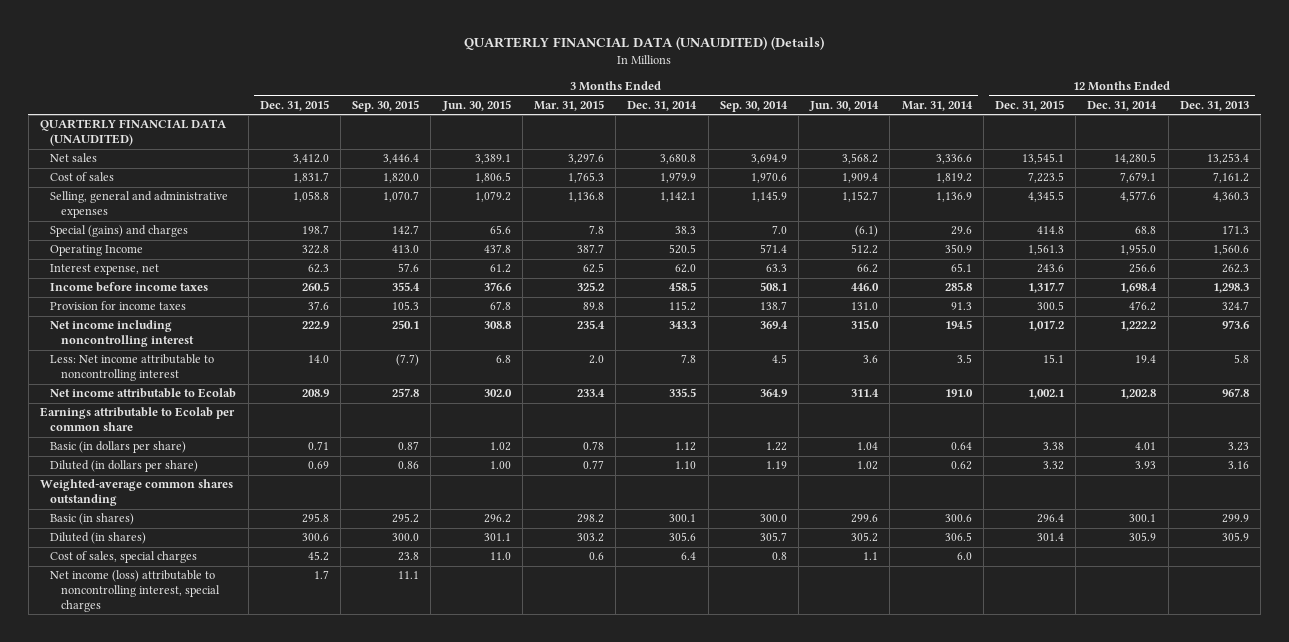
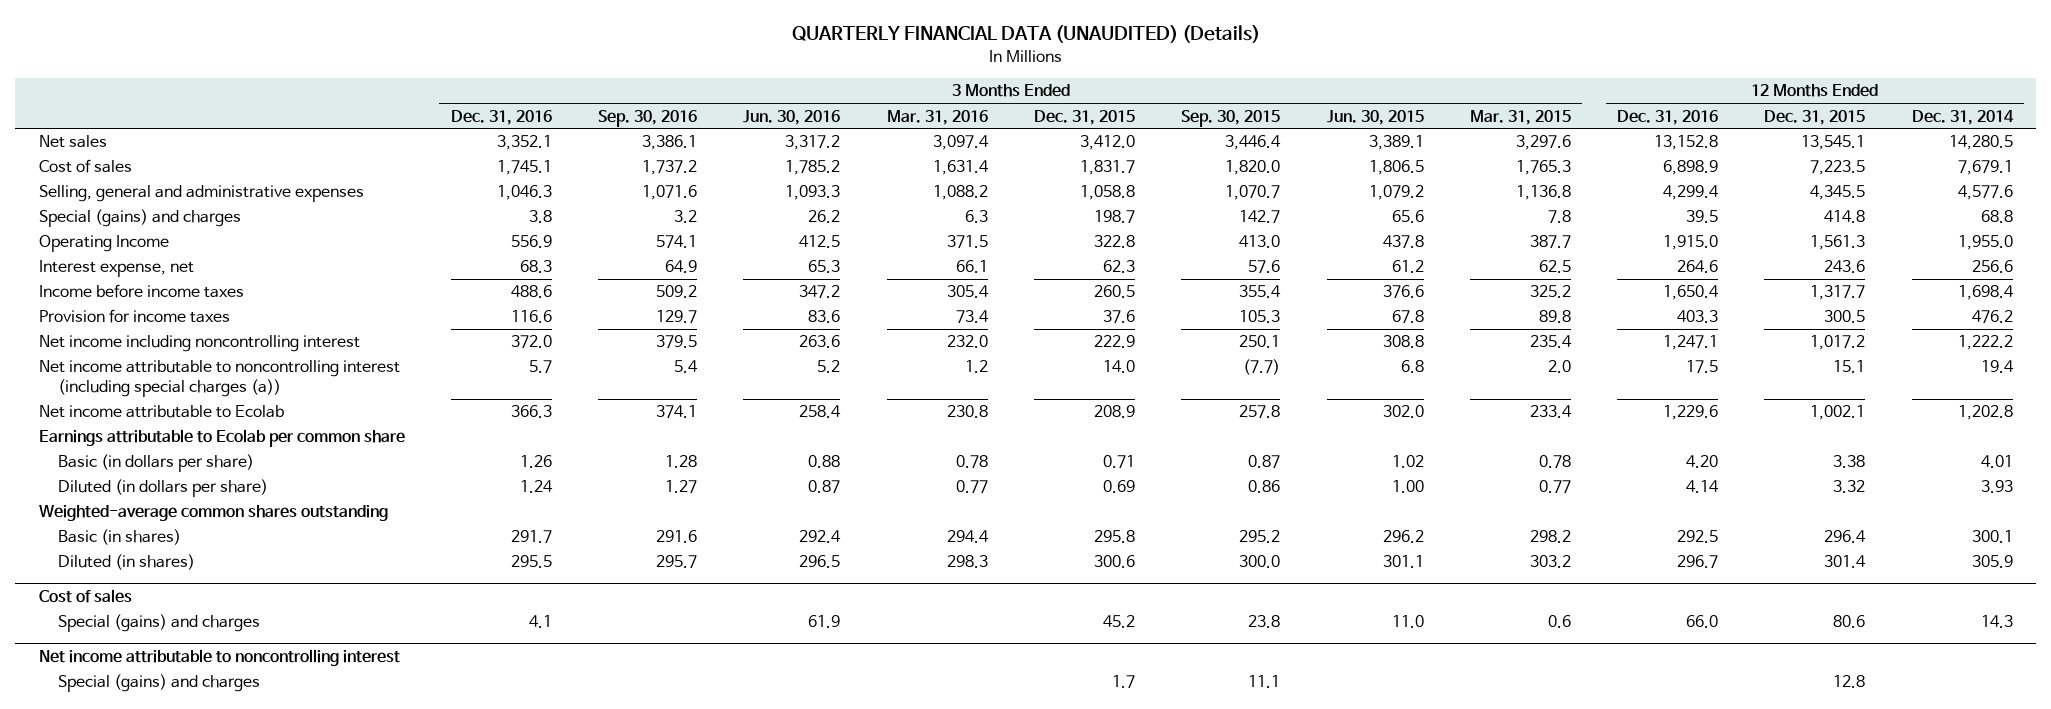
- | 3 Months Ended Dec. 31, 2015 | 3 Months Ended Sep. 30, 2015 | 3 Months Ended Jun. 30, 2015 | 3 Months Ended Mar. 31, 2015 | 3 Months Ended Dec. 31, 2014 | 3 Months Ended Sep. 30, 2014 | 3 Months Ended Jun. 30, 2014 | 3 Months Ended Mar. 31, 2014 | 12 Months Ended Dec. 31, 2015 | 12 Months Ended Dec. 31, 2014 | 12 Months Ended Dec. 31, 2013
+ | 3 Months Ended Dec. 31, 2016 | 3 Months Ended Sep. 30, 2016 | 3 Months Ended Jun. 30, 2016 | 3 Months Ended Mar. 31, 2016 | 3 Months Ended Dec. 31, 2015 | 3 Months Ended Sep. 30, 2015 | 3 Months Ended Jun. 30, 2015 | 3 Months Ended Mar. 31, 2015 | 12 Months Ended Dec. 31, 2016 | 12 Months Ended Dec. 31, 2015 | 12 Months Ended Dec. 31, 2014
- QUARTERLY FINANCIAL DATA (UNAUDITED)
- Less: Net income attributable to noncontrolling interest | 14.0 | (7.7) | 6.8 | 2.0 | 7.8 | 4.5 | 3.6 | 3.5 | 15.1 | 19.4 | 5.8
+ Net income attributable to noncontrolling interest (including special charges (a)) | 5.7 | 5.4 | 5.2 | 1.2 | 14.0 | (7.7) | 6.8 | 2.0 | 17.5 | 15.1 | 19.4
- Cost of sales, special charges | 45.2 | 23.8 | 11.0 | 0.6 | 6.4 | 0.8 | 1.1 | 6.0 | | |
- Net income (loss) attributable to noncontrolling interest, special charges | 1.7 | 11.1 | | | | | | | | |
+ Cost of sales
+ Special (gains) and charges | 4.1 | | 61.9 | | 45.2 | 23.8 | 11.0 | 0.6 | 66.0 | 80.6 | 14.3
+ Net income attributable to noncontrolling interest
+ Special (gains) and charges | | | | | 1.7 | 11.1 | | | | 12.8 |

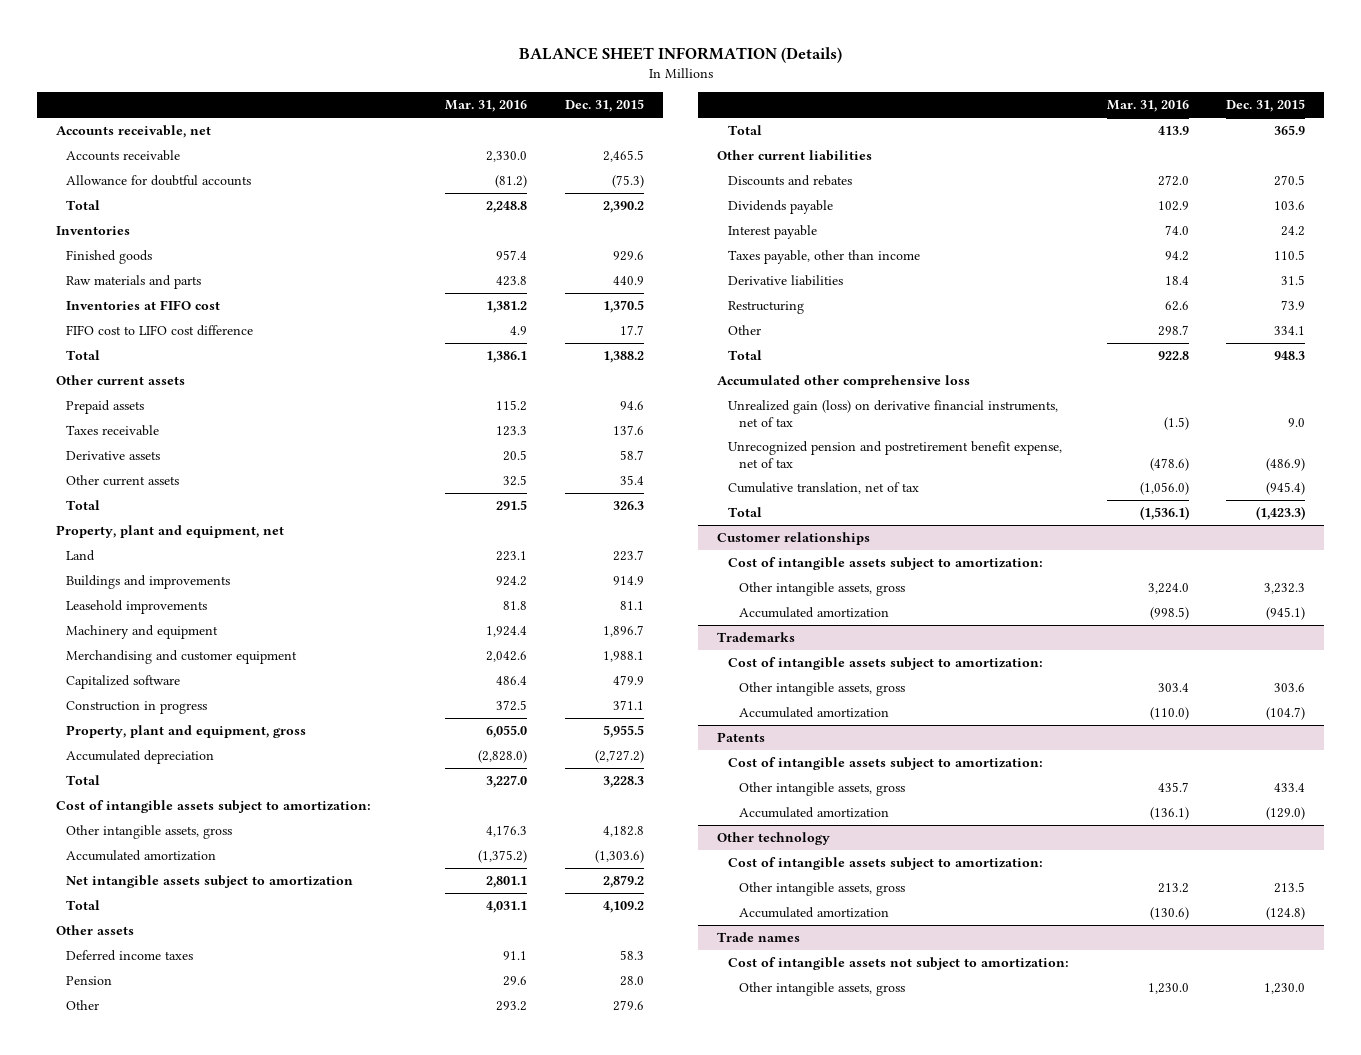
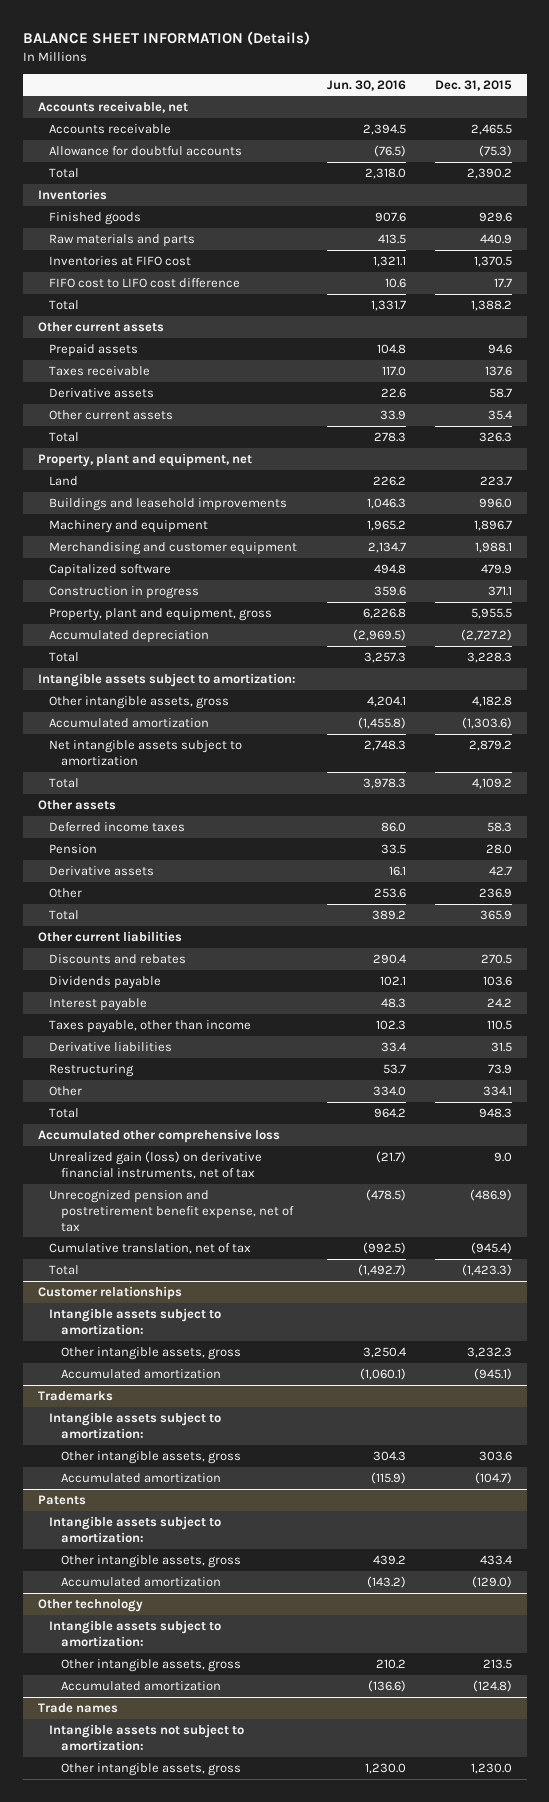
- | Mar. 31, 2016 | Dec. 31, 2015
+ | Jun. 30, 2016 | Dec. 31, 2015
- Buildings and improvements | 924.2 | 914.9
- Leasehold improvements | 81.8 | 81.1
+ Buildings and leasehold improvements | 1,046.3 | 996.0
- Cost of intangible assets subject to amortization:
+ Intangible assets subject to amortization:
- Other | 293.2 | 279.6
+ Derivative assets | 16.1 | 42.7
+ Other | 253.6 | 236.9
@ Customer relationships
- Cost of intangible assets subject to amortization:
+ Intangible assets subject to amortization:
@ Trademarks
- Cost of intangible assets subject to amortization:
+ Intangible assets subject to amortization:
@ Patents
- Cost of intangible assets subject to amortization:
+ Intangible assets subject to amortization:
@ Other technology
- Cost of intangible assets subject to amortization:
+ Intangible assets subject to amortization:
@ Trade names
- Cost of intangible assets not subject to amortization:
+ Intangible assets not subject to amortization:

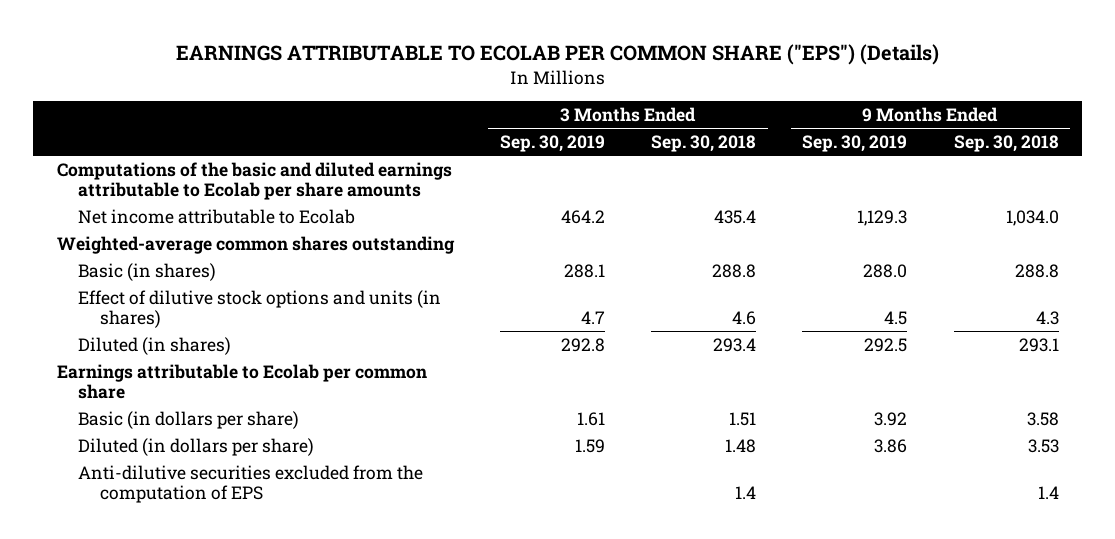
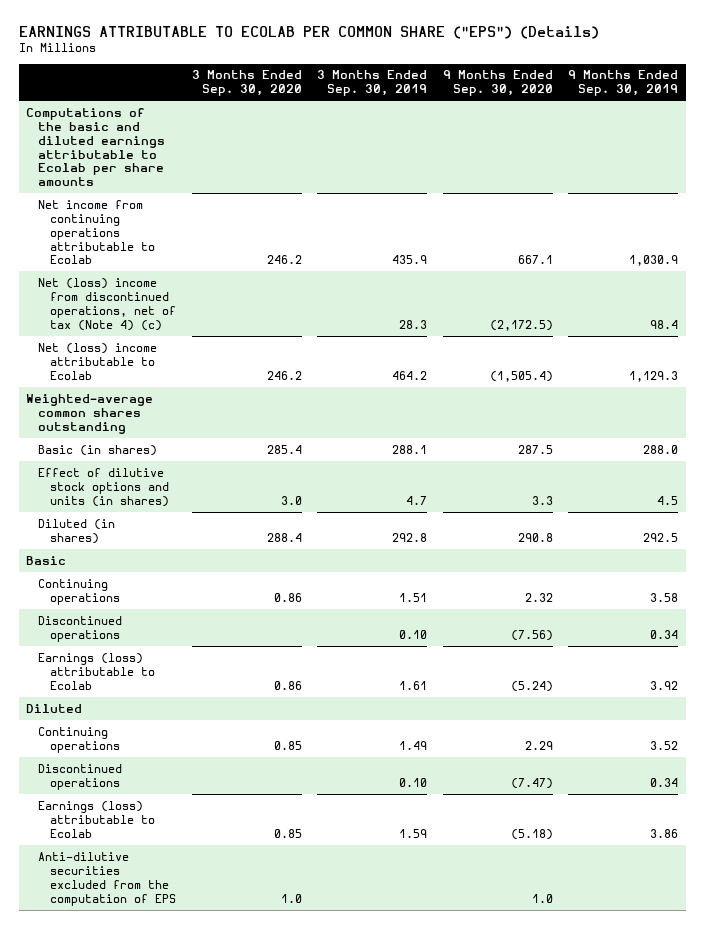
- | 3 Months Ended Sep. 30, 2019 | 3 Months Ended Sep. 30, 2018 | 9 Months Ended Sep. 30, 2019 | 9 Months Ended Sep. 30, 2018
+ | 3 Months Ended Sep. 30, 2020 | 3 Months Ended Sep. 30, 2019 | 9 Months Ended Sep. 30, 2020 | 9 Months Ended Sep. 30, 2019
- Net income attributable to Ecolab | 464.2 | 435.4 | 1,129.3 | 1,034.0
+ Net income from continuing operations attributable to Ecolab | 246.2 | 435.9 | 667.1 | 1,030.9
+ Net (loss) income from discontinued operations, net of tax (Note 4) (c) | | 28.3 | (2,172.5) | 98.4
+ Net (loss) income attributable to Ecolab | 246.2 | 464.2 | (1,505.4) | 1,129.3
- Earnings attributable to Ecolab per common share
- Basic (in dollars per share) | 1.61 | 1.51 | 3.92 | 3.58
- Diluted (in dollars per share) | 1.59 | 1.48 | 3.86 | 3.53
+ Basic
+ Continuing operations | 0.86 | 1.51 | 2.32 | 3.58
+ Discontinued operations | | 0.10 | (7.56) | 0.34
+ Earnings (loss) attributable to Ecolab | 0.86 | 1.61 | (5.24) | 3.92
+ Diluted
+ Continuing operations | 0.85 | 1.49 | 2.29 | 3.52
+ Discontinued operations | | 0.10 | (7.47) | 0.34
+ Earnings (loss) attributable to Ecolab | 0.85 | 1.59 | (5.18) | 3.86

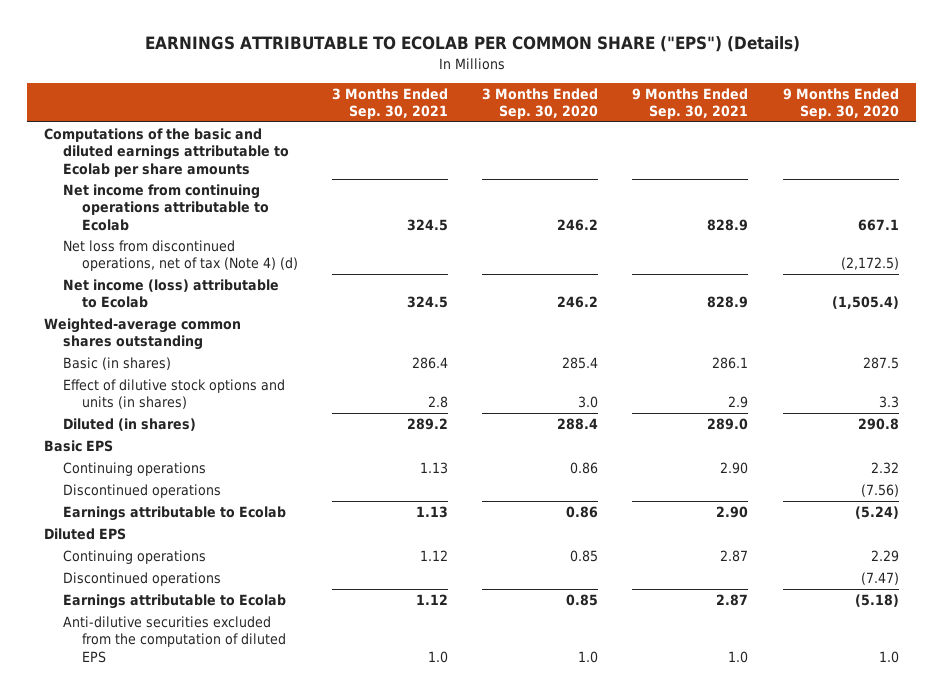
- | 3 Months Ended Sep. 30, 2020 | 3 Months Ended Sep. 30, 2019 | 9 Months Ended Sep. 30, 2020 | 9 Months Ended Sep. 30, 2019
+ | 3 Months Ended Sep. 30, 2021 | 3 Months Ended Sep. 30, 2020 | 9 Months Ended Sep. 30, 2021 | 9 Months Ended Sep. 30, 2020
- Net (loss) income from discontinued operations, net of tax (Note 4) (c) | | 28.3 | (2,172.5) | 98.4
- Net (loss) income attributable to Ecolab | 246.2 | 464.2 | (1,505.4) | 1,129.3
+ Net loss from discontinued operations, net of tax (Note 4) (d) | | | | (2,172.5)
+ Net income (loss) attributable to Ecolab | 324.5 | 246.2 | 828.9 | (1,505.4)
- Basic
+ Basic EPS
- Earnings (loss) attributable to Ecolab | 0.86 | 1.61 | (5.24) | 3.92
- Diluted
+ Earnings attributable to Ecolab | 1.13 | 0.86 | 2.90 | (5.24)
+ Diluted EPS
- Earnings (loss) attributable to Ecolab | 0.85 | 1.59 | (5.18) | 3.86
- Anti-dilutive securities excluded from the computation of EPS | 1.0 | | 1.0 |
+ Earnings attributable to Ecolab | 1.12 | 0.85 | 2.87 | (5.18)
+ Anti-dilutive securities excluded from the computation of diluted EPS | 1.0 | 1.0 | 1.0 | 1.0

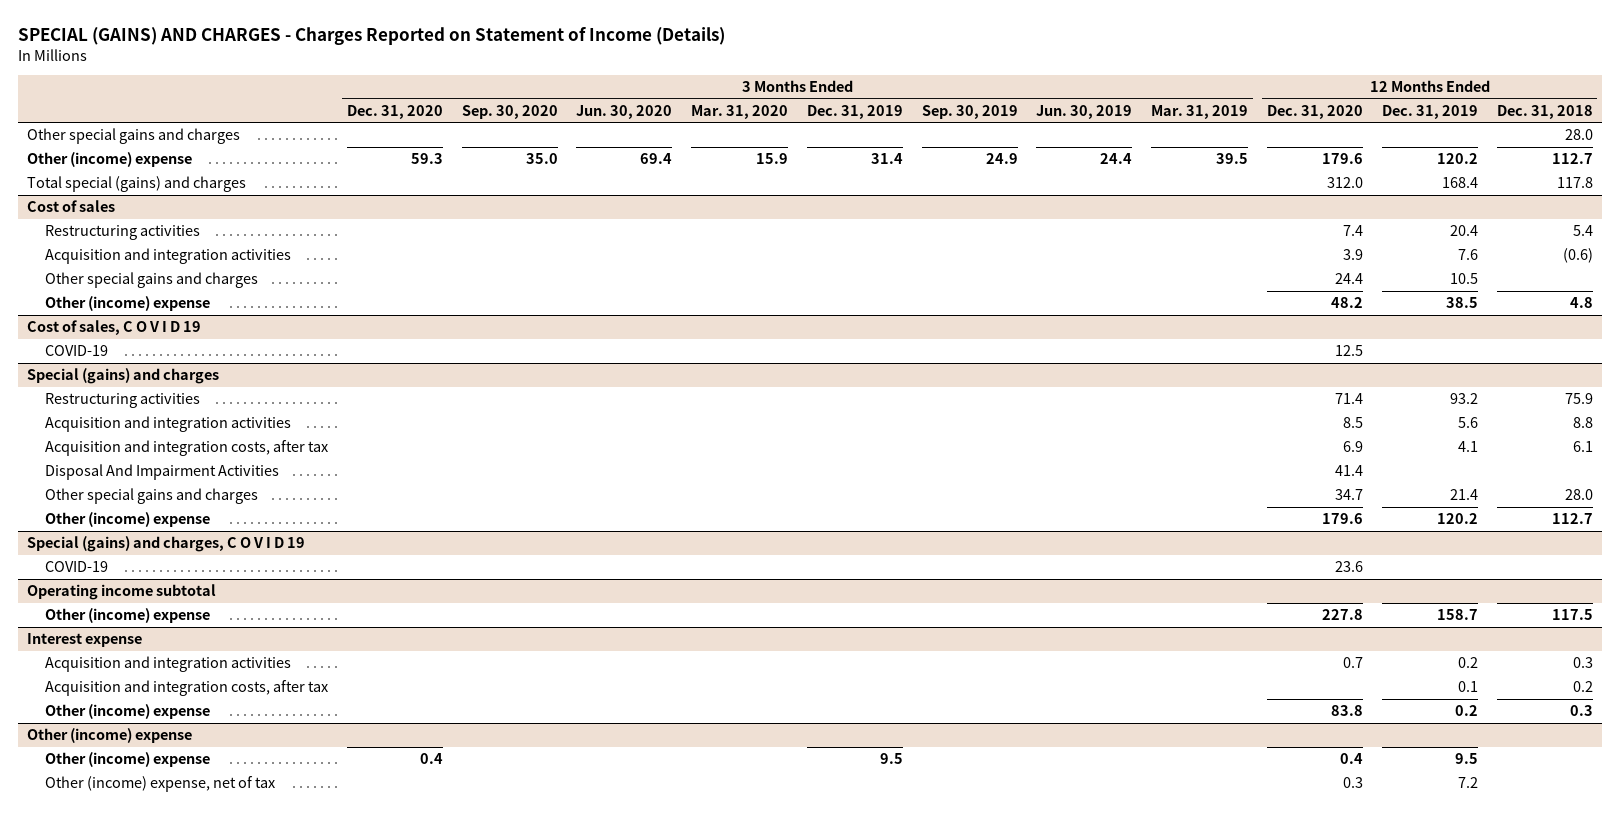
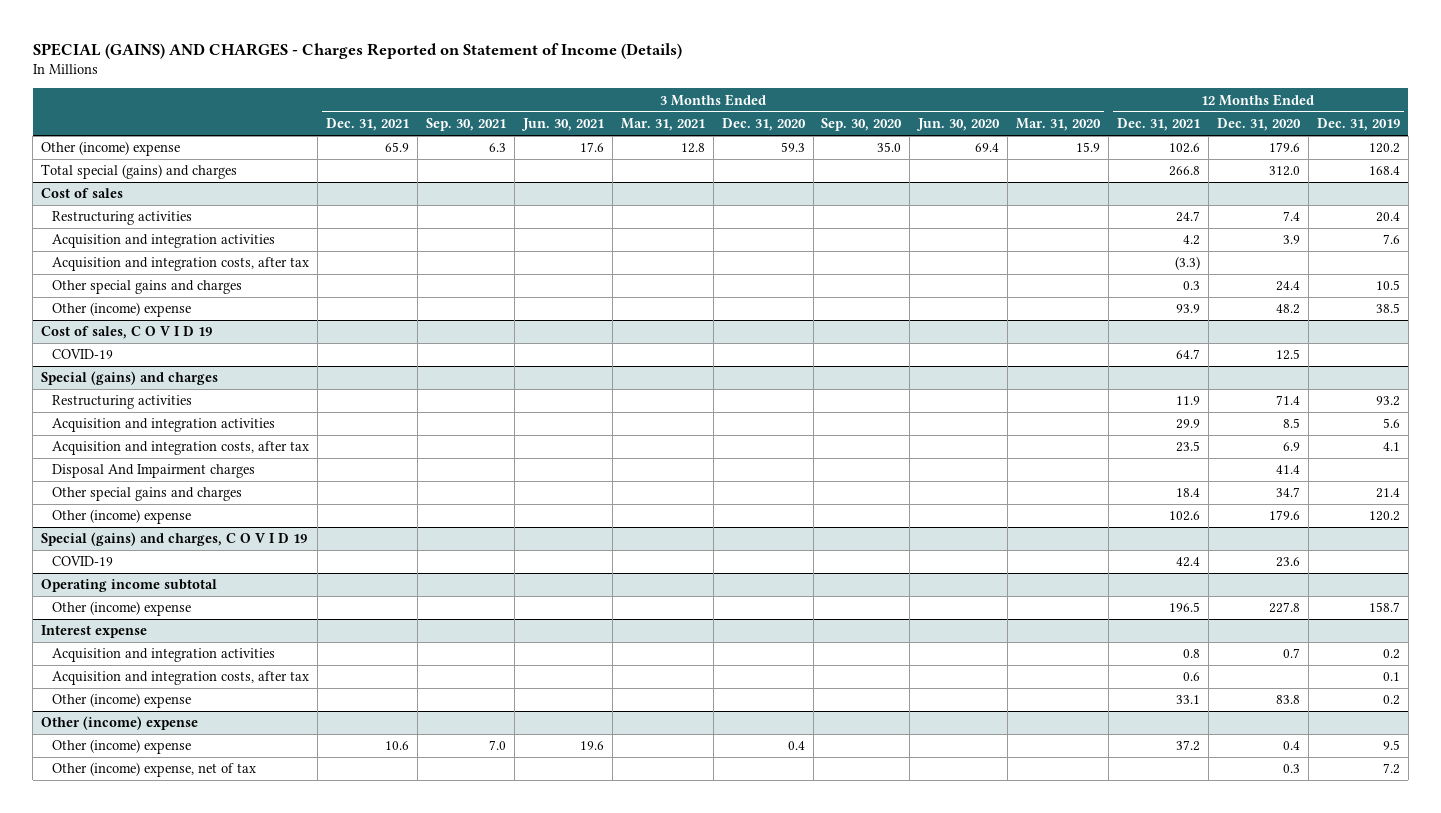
- | 3 Months Ended Dec. 31, 2020 | 3 Months Ended Sep. 30, 2020 | 3 Months Ended Jun. 30, 2020 | 3 Months Ended Mar. 31, 2020 | 3 Months Ended Dec. 31, 2019 | 3 Months Ended Sep. 30, 2019 | 3 Months Ended Jun. 30, 2019 | 3 Months Ended Mar. 31, 2019 | 12 Months Ended Dec. 31, 2020 | 12 Months Ended Dec. 31, 2019 | 12 Months Ended Dec. 31, 2018
+ | 3 Months Ended Dec. 31, 2021 | 3 Months Ended Sep. 30, 2021 | 3 Months Ended Jun. 30, 2021 | 3 Months Ended Mar. 31, 2021 | 3 Months Ended Dec. 31, 2020 | 3 Months Ended Sep. 30, 2020 | 3 Months Ended Jun. 30, 2020 | 3 Months Ended Mar. 31, 2020 | 12 Months Ended Dec. 31, 2021 | 12 Months Ended Dec. 31, 2020 | 12 Months Ended Dec. 31, 2019
- Other special gains and charges | | | | | | | | | | | 28.0
@ Cost of sales
+ Acquisition and integration costs, after tax | | | | | | | | | (3.3) | |
@ Special (gains) and charges
- Disposal And Impairment Activities | | | | | | | | | 41.4 | |
+ Disposal And Impairment charges | | | | | | | | | | 41.4 |

